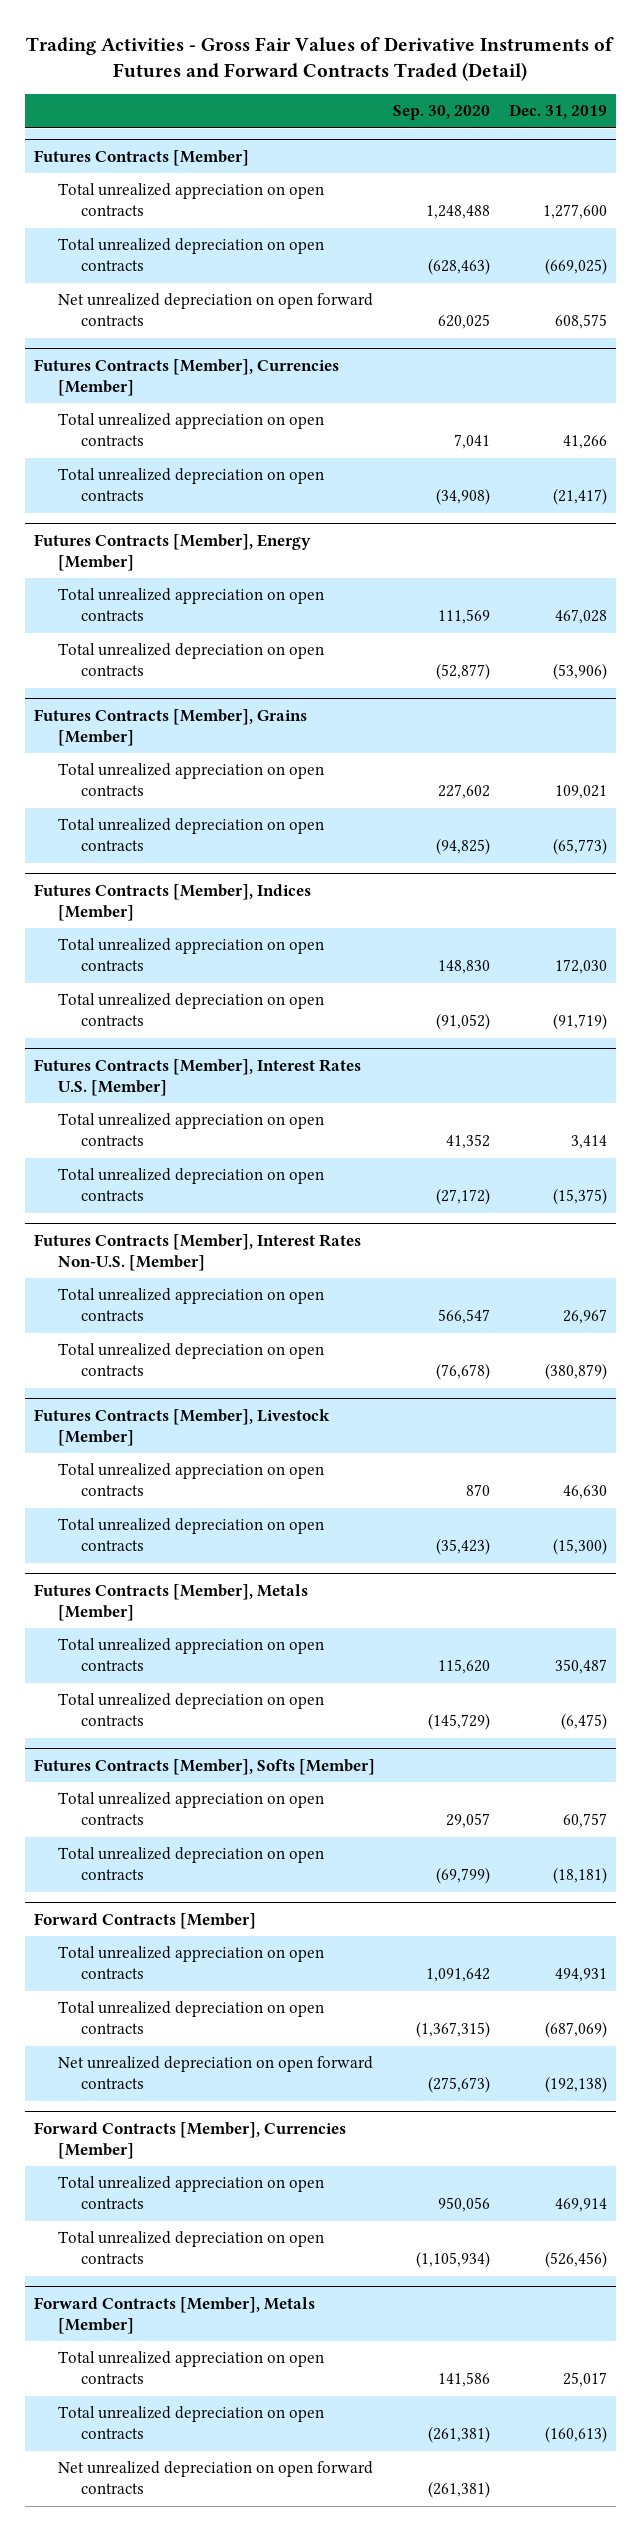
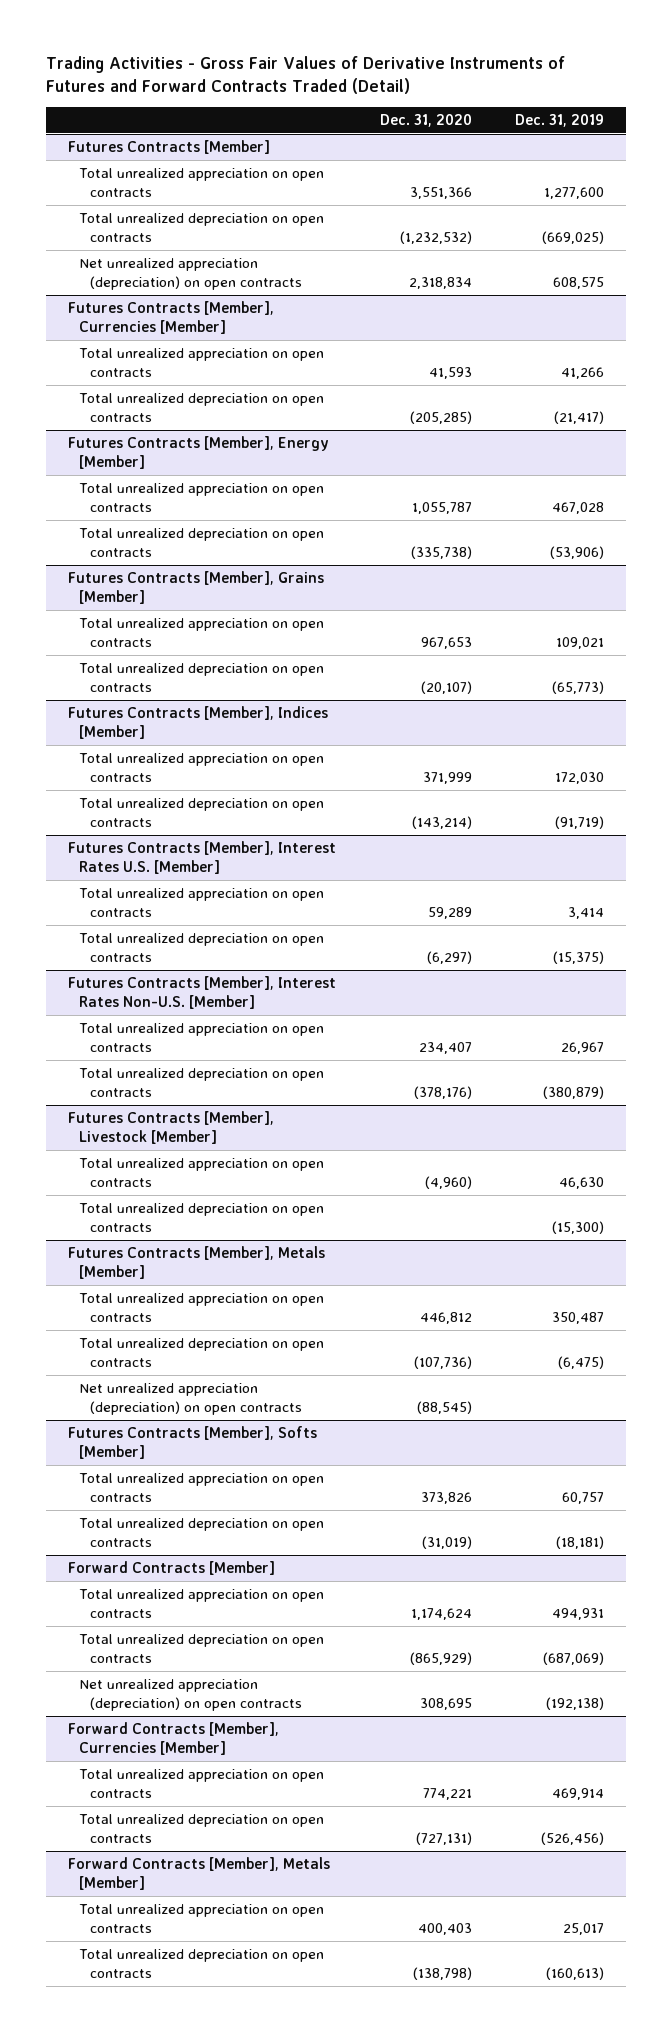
- | Sep. 30, 2020 | Dec. 31, 2019
+ | Dec. 31, 2020 | Dec. 31, 2019
@ Futures Contracts [Member]
- Net unrealized depreciation on open forward contracts | 620,025 | 608,575
+ Net unrealized appreciation (depreciation) on open contracts | 2,318,834 | 608,575
@ Futures Contracts [Member], Metals [Member]
+ Net unrealized appreciation (depreciation) on open contracts | (88,545) |
@ Forward Contracts [Member]
- Net unrealized depreciation on open forward contracts | (275,673) | (192,138)
+ Net unrealized appreciation (depreciation) on open contracts | 308,695 | (192,138)
@ Forward Contracts [Member], Metals [Member]
- Net unrealized depreciation on open forward contracts | (261,381) |

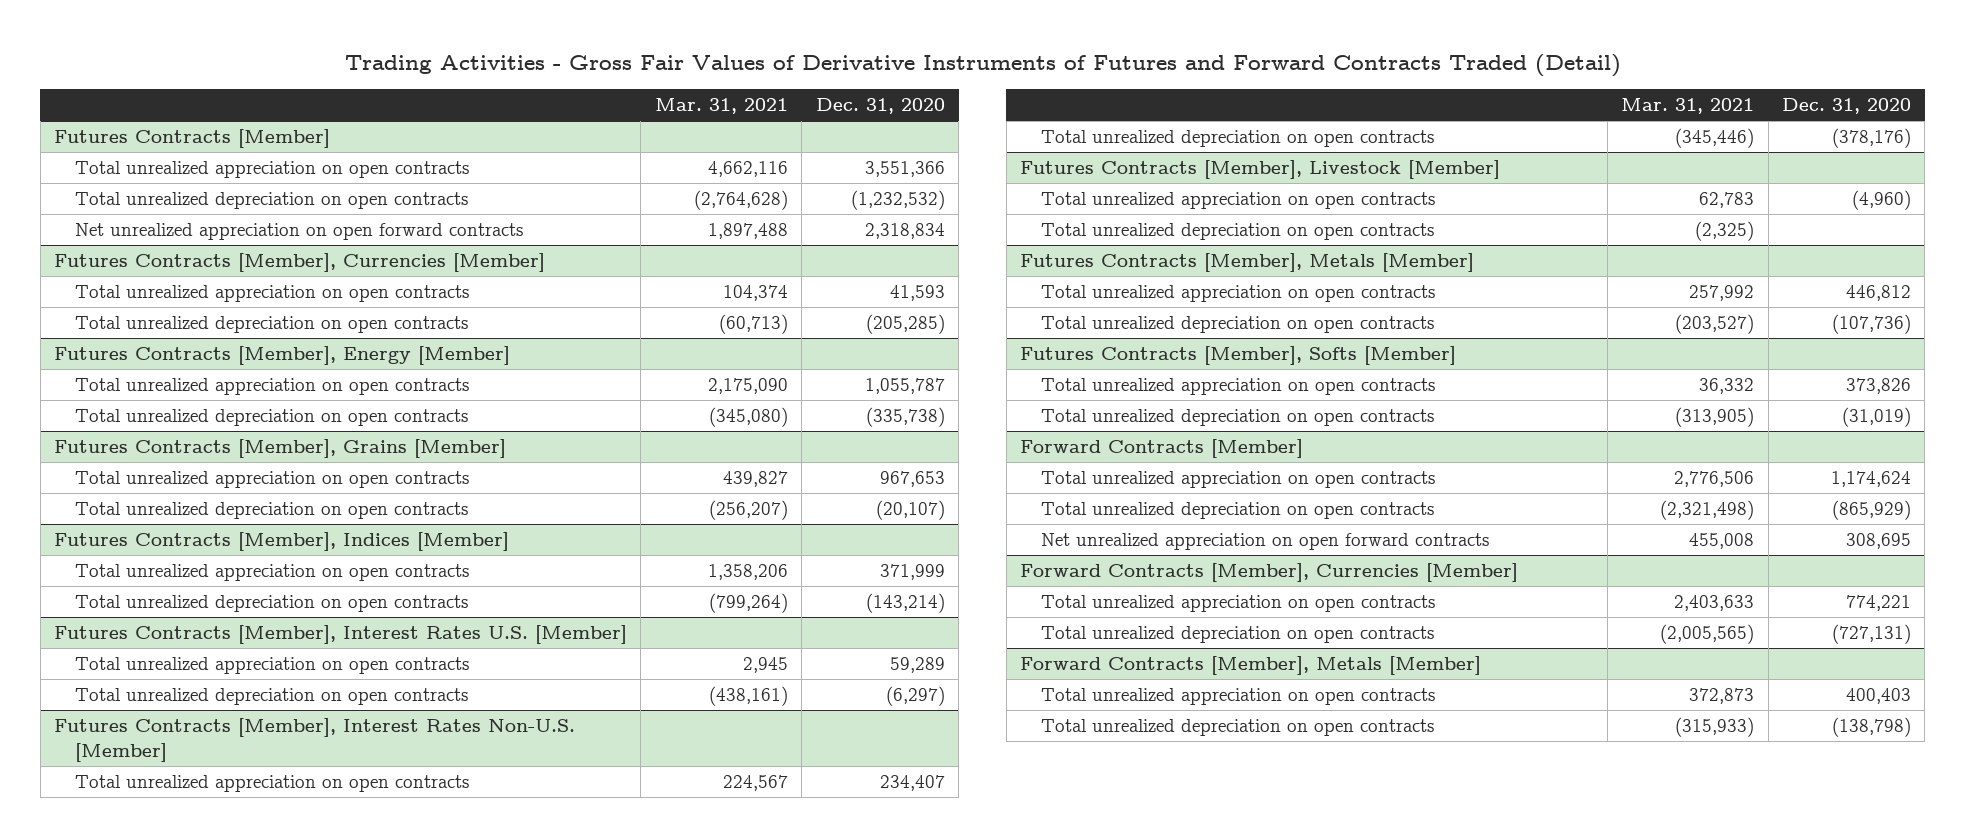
- | Dec. 31, 2020 | Dec. 31, 2019
+ | Mar. 31, 2021 | Dec. 31, 2020
@ Futures Contracts [Member]
- Net unrealized appreciation (depreciation) on open contracts | 2,318,834 | 608,575
+ Net unrealized appreciation on open forward contracts | 1,897,488 | 2,318,834
@ Futures Contracts [Member], Metals [Member]
- Net unrealized appreciation (depreciation) on open contracts | (88,545) |
@ Forward Contracts [Member]
- Net unrealized appreciation (depreciation) on open contracts | 308,695 | (192,138)
+ Net unrealized appreciation on open forward contracts | 455,008 | 308,695

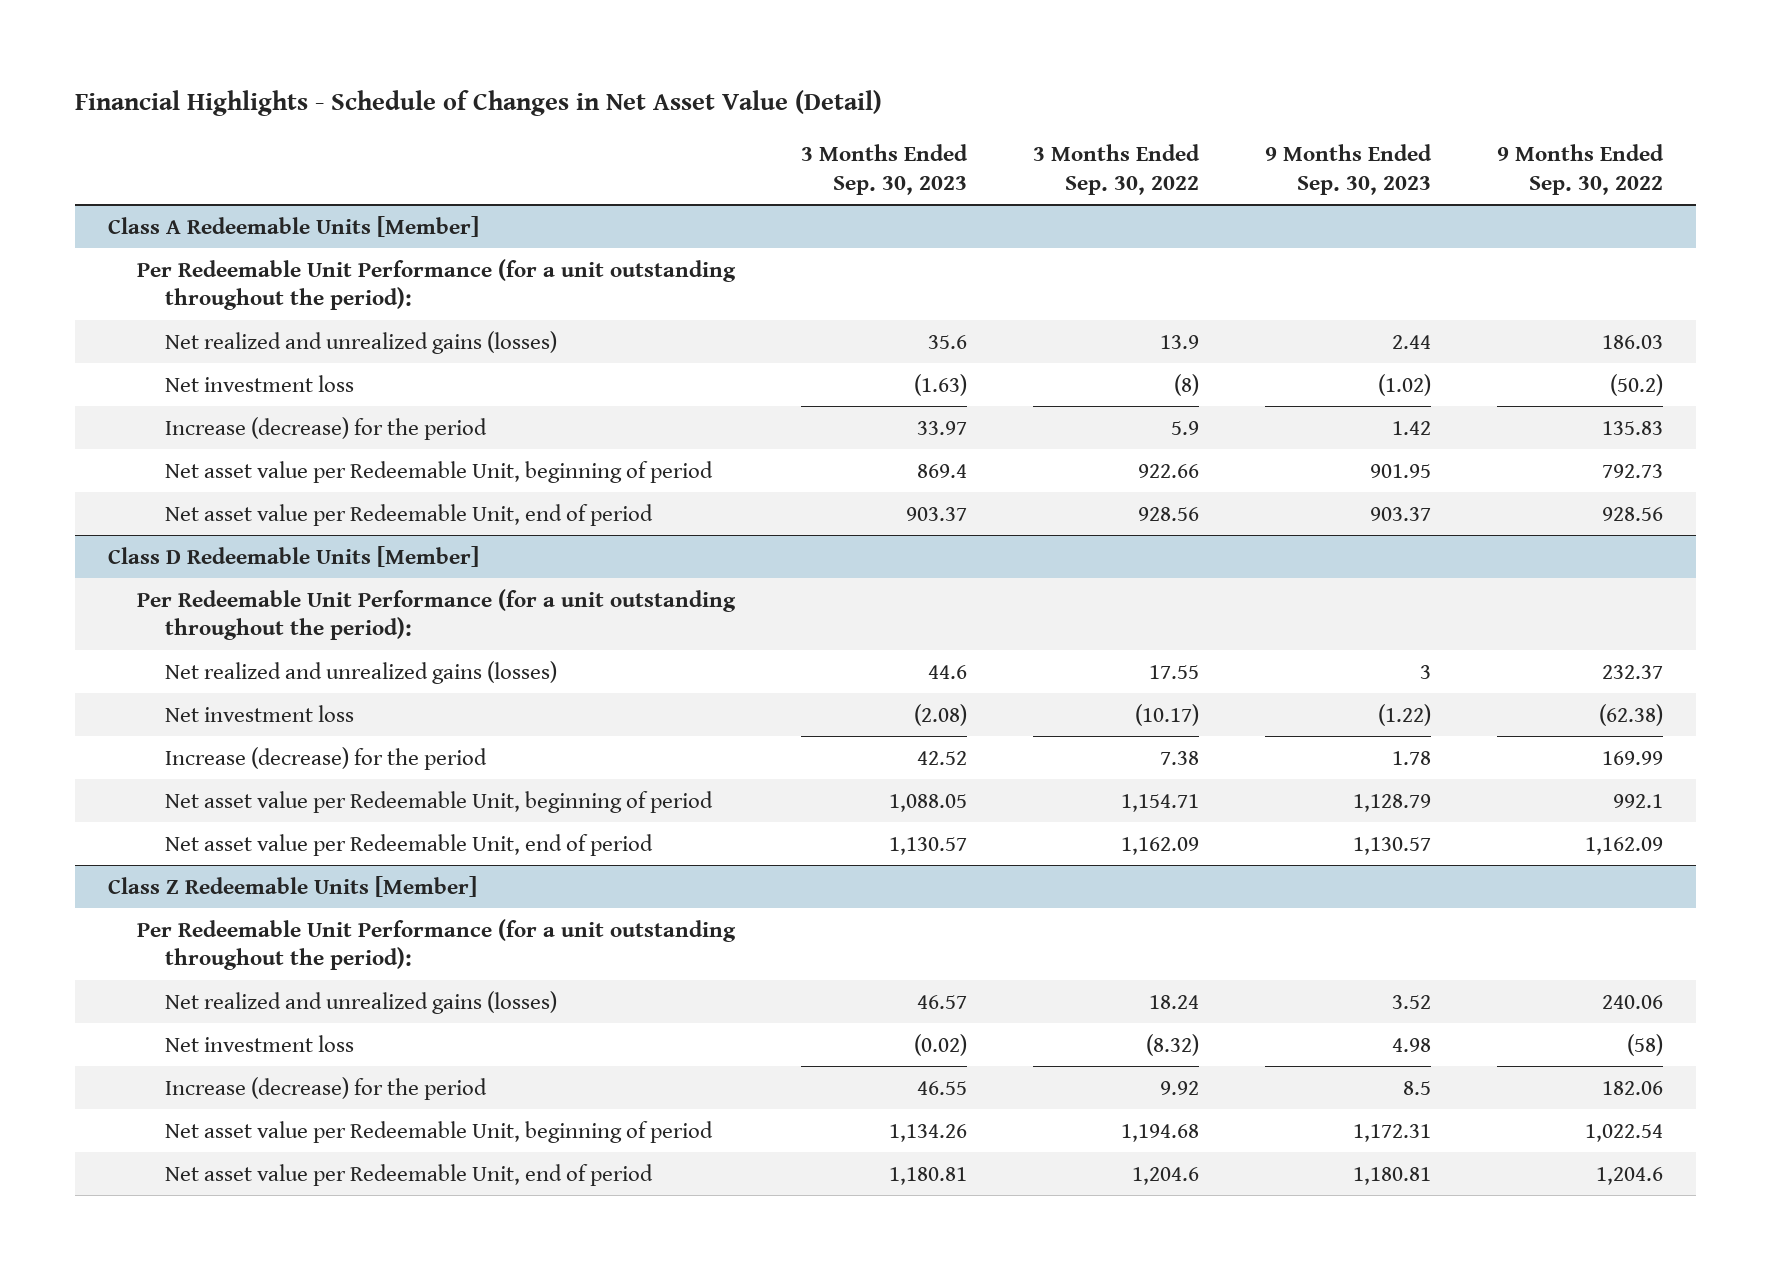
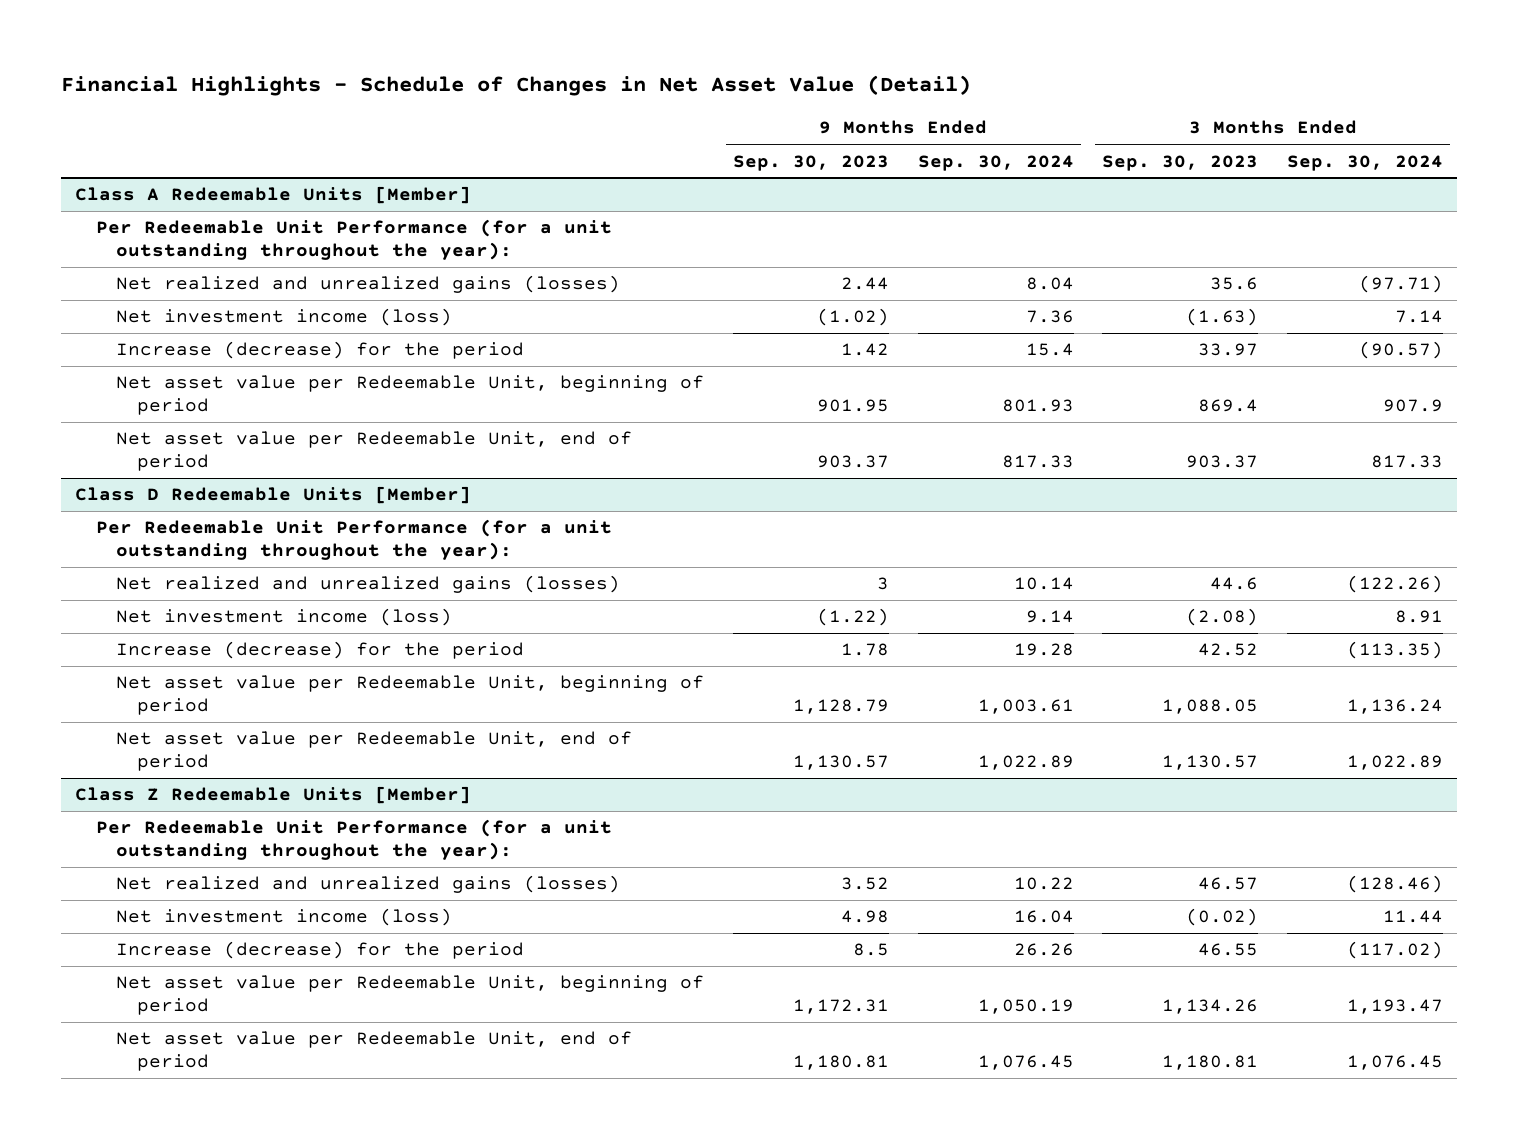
- | 3 Months Ended Sep. 30, 2023 | 3 Months Ended Sep. 30, 2022 | 9 Months Ended Sep. 30, 2023 | 9 Months Ended Sep. 30, 2022
+ | 9 Months Ended Sep. 30, 2023 | 9 Months Ended Sep. 30, 2024 | 3 Months Ended Sep. 30, 2023 | 3 Months Ended Sep. 30, 2024
@ Class A Redeemable Units [Member]
- Per Redeemable Unit Performance (for a unit outstanding throughout the period):
+ Per Redeemable Unit Performance (for a unit outstanding throughout the year):
- Net investment loss | (1.63) | (8) | (1.02) | (50.2)
+ Net investment income (loss) | (1.02) | 7.36 | (1.63) | 7.14
@ Class D Redeemable Units [Member]
- Per Redeemable Unit Performance (for a unit outstanding throughout the period):
+ Per Redeemable Unit Performance (for a unit outstanding throughout the year):
- Net investment loss | (2.08) | (10.17) | (1.22) | (62.38)
+ Net investment income (loss) | (1.22) | 9.14 | (2.08) | 8.91
@ Class Z Redeemable Units [Member]
- Per Redeemable Unit Performance (for a unit outstanding throughout the period):
+ Per Redeemable Unit Performance (for a unit outstanding throughout the year):
- Net investment loss | (0.02) | (8.32) | 4.98 | (58)
+ Net investment income (loss) | 4.98 | 16.04 | (0.02) | 11.44

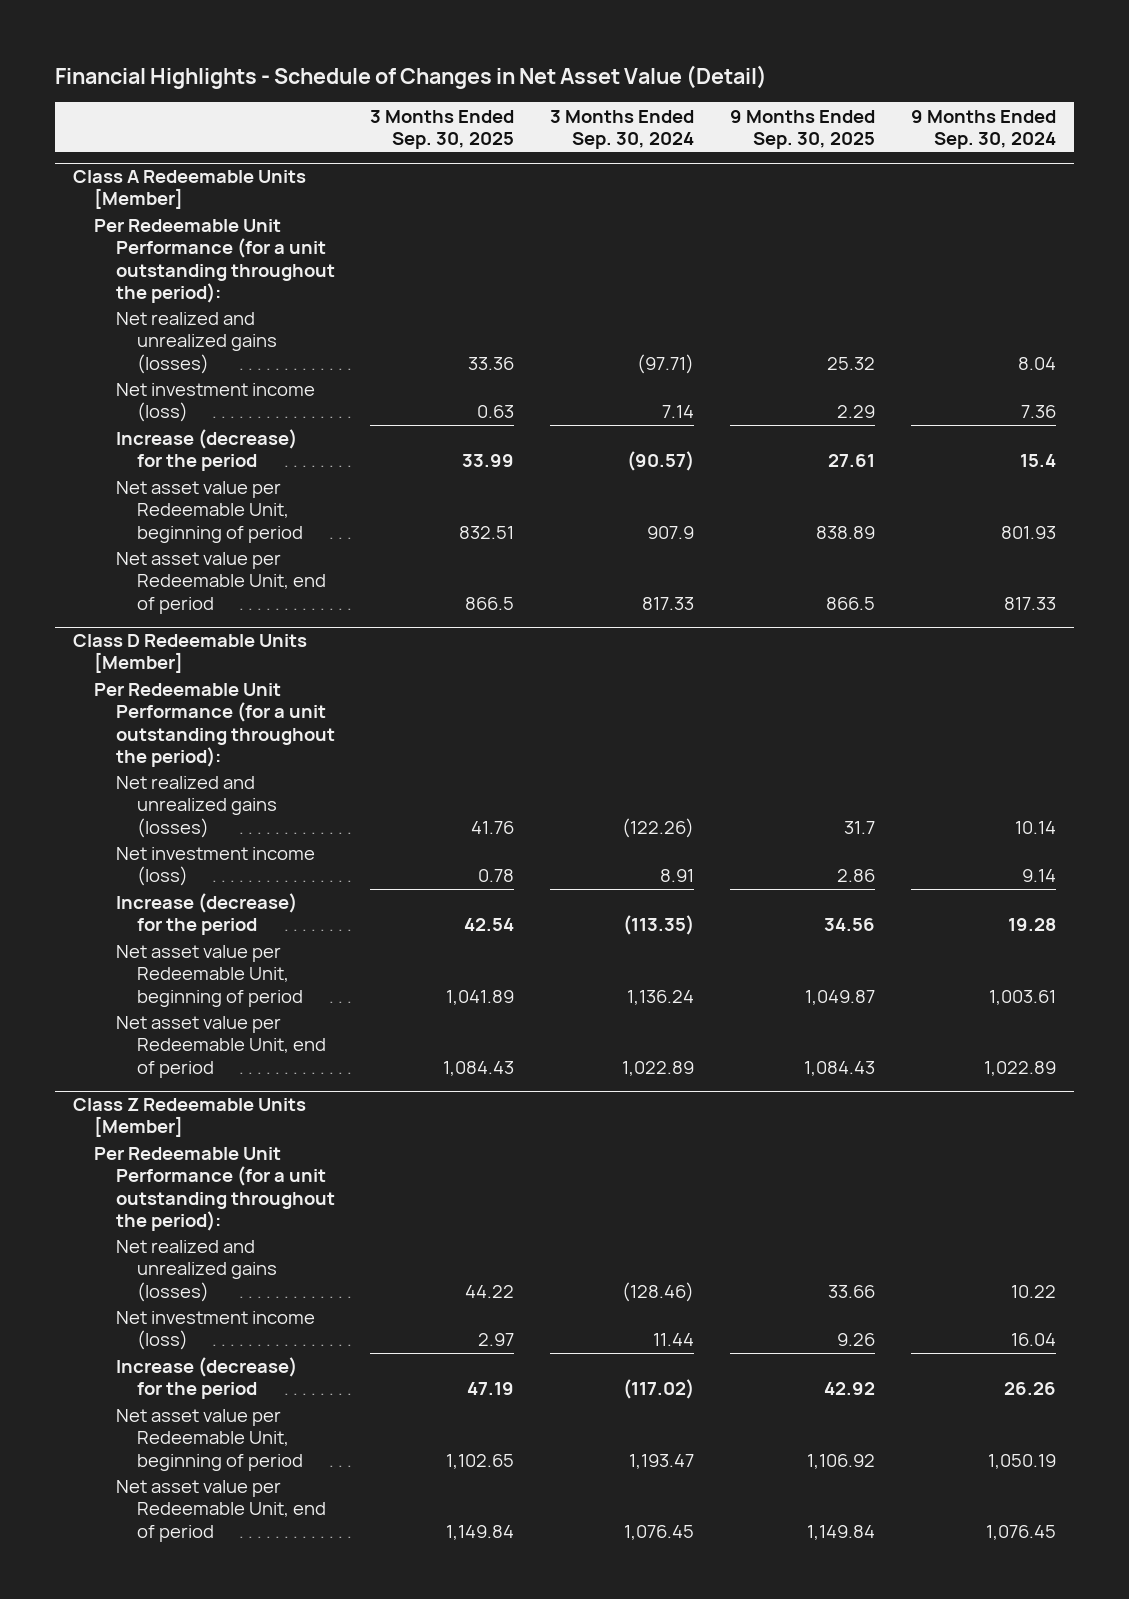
- | 9 Months Ended Sep. 30, 2023 | 9 Months Ended Sep. 30, 2024 | 3 Months Ended Sep. 30, 2023 | 3 Months Ended Sep. 30, 2024
+ | 3 Months Ended Sep. 30, 2025 | 3 Months Ended Sep. 30, 2024 | 9 Months Ended Sep. 30, 2025 | 9 Months Ended Sep. 30, 2024
@ Class A Redeemable Units [Member]
- Per Redeemable Unit Performance (for a unit outstanding throughout the year):
+ Per Redeemable Unit Performance (for a unit outstanding throughout the period):
@ Class D Redeemable Units [Member]
- Per Redeemable Unit Performance (for a unit outstanding throughout the year):
+ Per Redeemable Unit Performance (for a unit outstanding throughout the period):
@ Class Z Redeemable Units [Member]
- Per Redeemable Unit Performance (for a unit outstanding throughout the year):
+ Per Redeemable Unit Performance (for a unit outstanding throughout the period):

